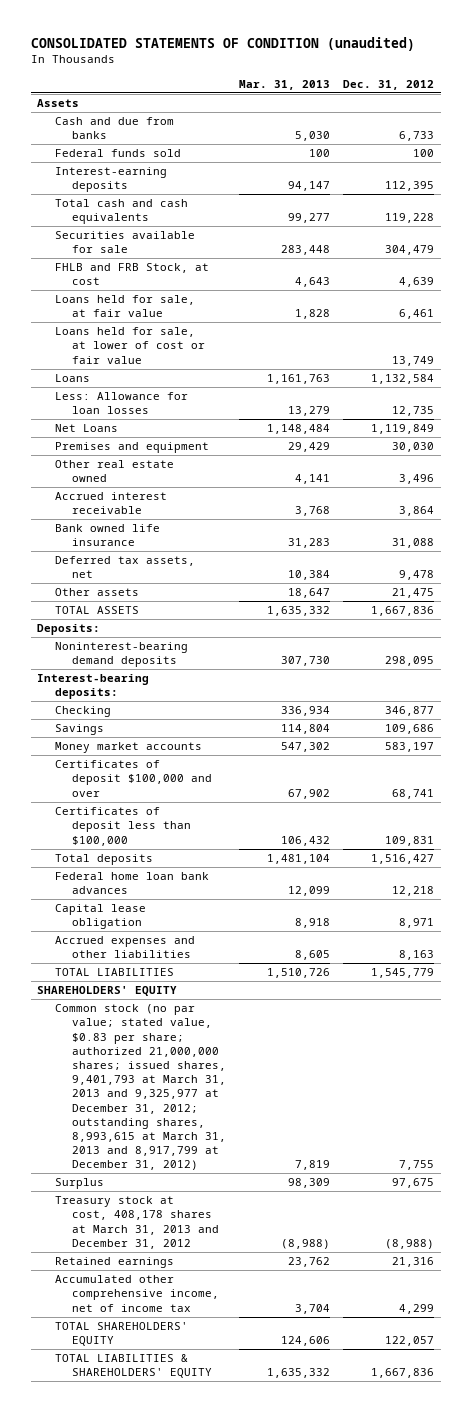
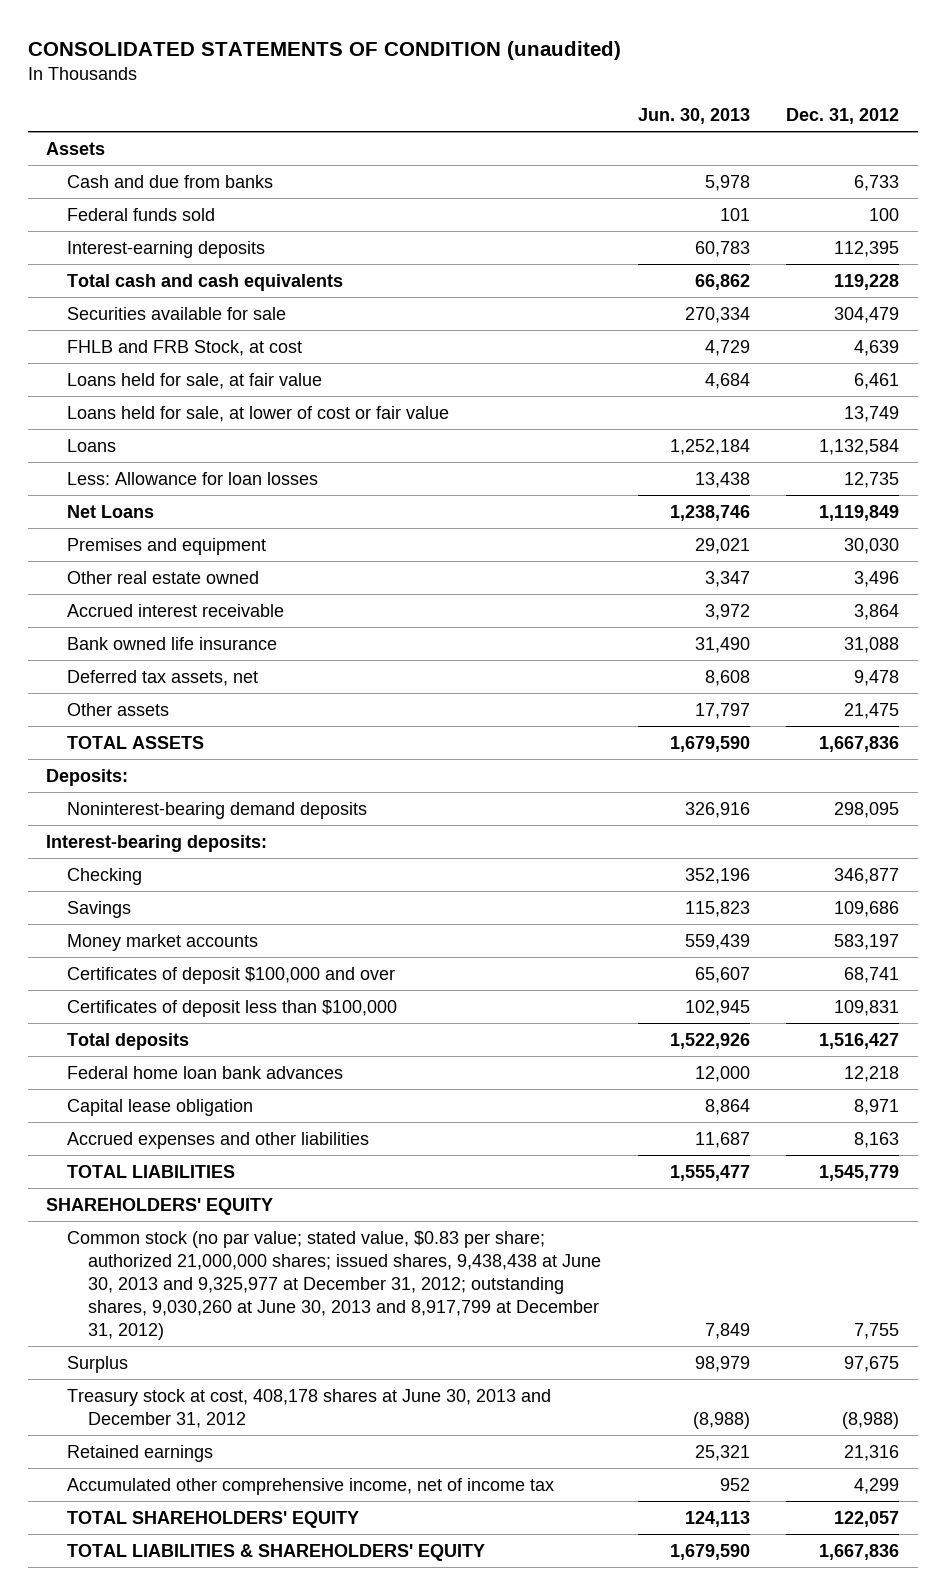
- | Mar. 31, 2013 | Dec. 31, 2012
+ | Jun. 30, 2013 | Dec. 31, 2012
- Common stock (no par value; stated value, $0.83 per share; authorized 21,000,000 shares; issued shares, 9,401,793 at March 31, 2013 and 9,325,977 at December 31, 2012; outstanding shares, 8,993,615 at March 31, 2013 and 8,917,799 at December 31, 2012) | 7,819 | 7,755
+ Common stock (no par value; stated value, $0.83 per share; authorized 21,000,000 shares; issued shares, 9,438,438 at June 30, 2013 and 9,325,977 at December 31, 2012; outstanding shares, 9,030,260 at June 30, 2013 and 8,917,799 at December 31, 2012) | 7,849 | 7,755
- Treasury stock at cost, 408,178 shares at March 31, 2013 and December 31, 2012 | (8,988) | (8,988)
+ Treasury stock at cost, 408,178 shares at June 30, 2013 and December 31, 2012 | (8,988) | (8,988)

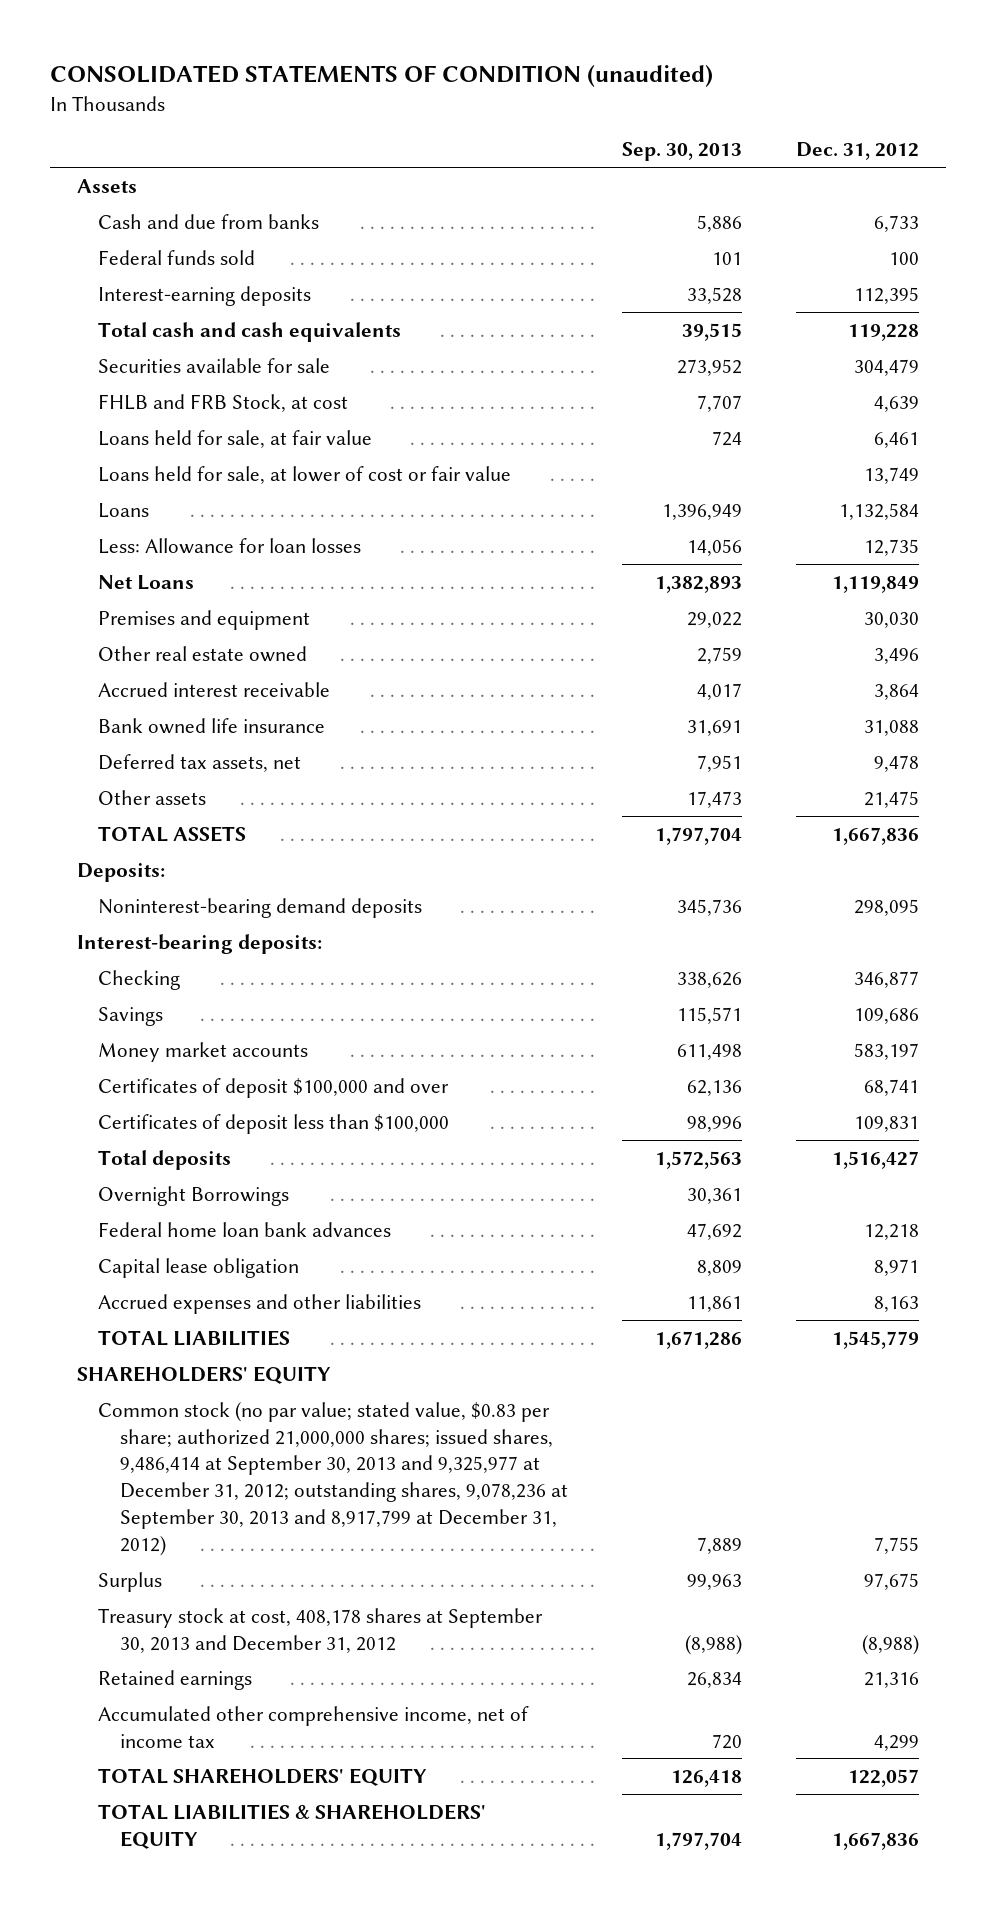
- | Jun. 30, 2013 | Dec. 31, 2012
+ | Sep. 30, 2013 | Dec. 31, 2012
+ Overnight Borrowings | 30,361 |
- Common stock (no par value; stated value, $0.83 per share; authorized 21,000,000 shares; issued shares, 9,438,438 at June 30, 2013 and 9,325,977 at December 31, 2012; outstanding shares, 9,030,260 at June 30, 2013 and 8,917,799 at December 31, 2012) | 7,849 | 7,755
+ Common stock (no par value; stated value, $0.83 per share; authorized 21,000,000 shares; issued shares, 9,486,414 at September 30, 2013 and 9,325,977 at December 31, 2012; outstanding shares, 9,078,236 at September 30, 2013 and 8,917,799 at December 31, 2012) | 7,889 | 7,755
- Treasury stock at cost, 408,178 shares at June 30, 2013 and December 31, 2012 | (8,988) | (8,988)
+ Treasury stock at cost, 408,178 shares at September 30, 2013 and December 31, 2012 | (8,988) | (8,988)

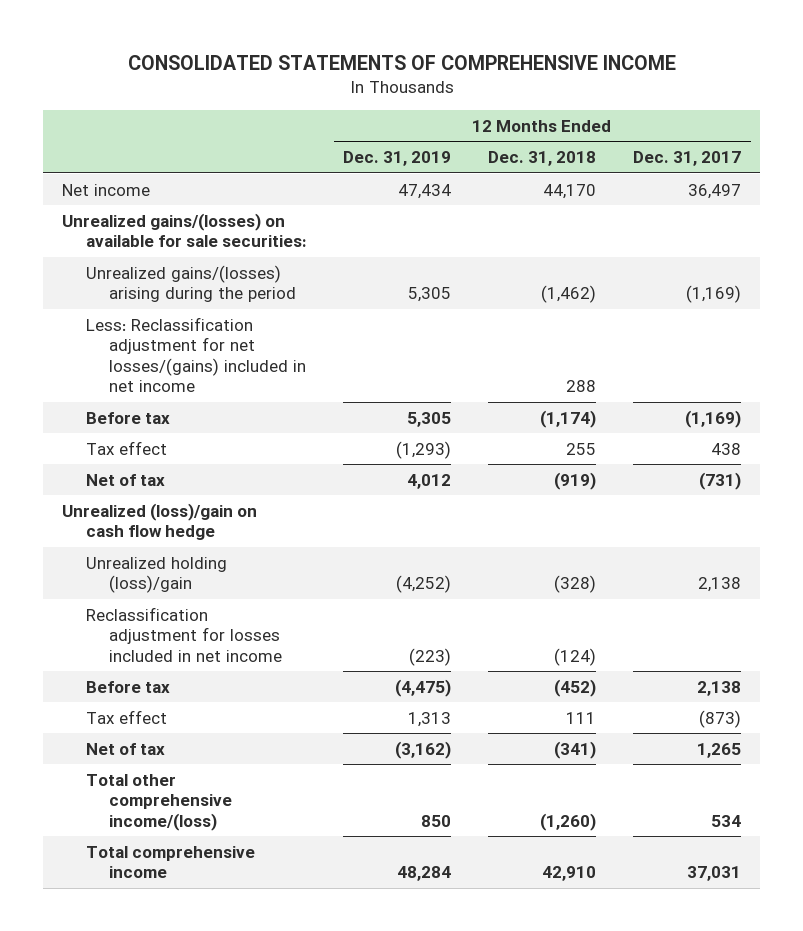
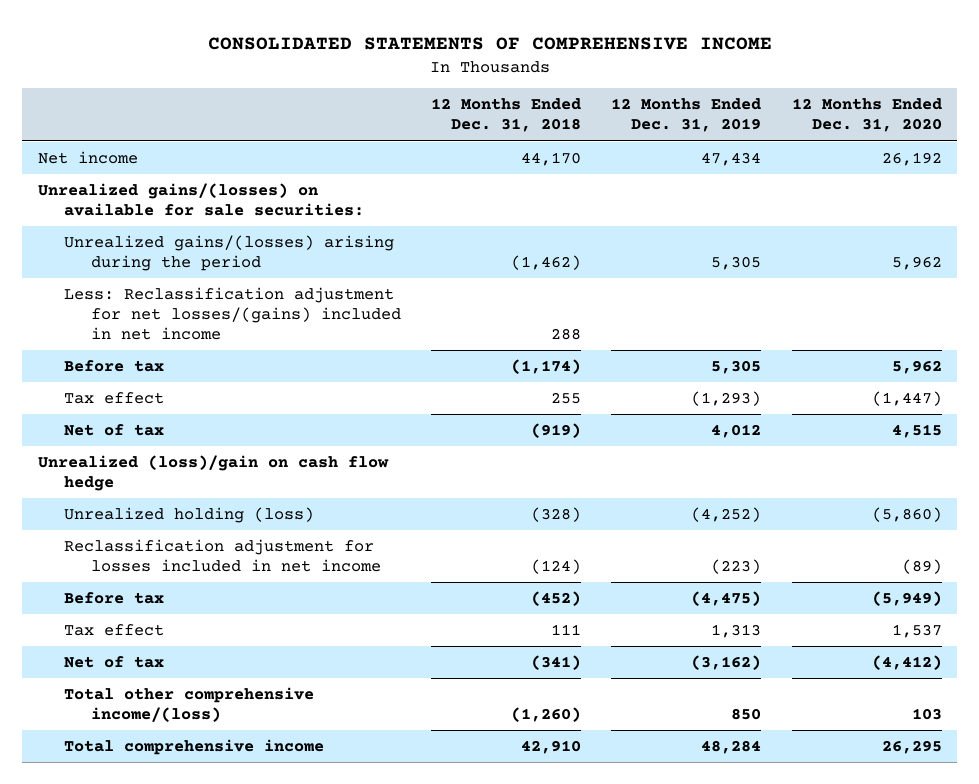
- | 12 Months Ended Dec. 31, 2019 | 12 Months Ended Dec. 31, 2018 | 12 Months Ended Dec. 31, 2017
+ | 12 Months Ended Dec. 31, 2018 | 12 Months Ended Dec. 31, 2019 | 12 Months Ended Dec. 31, 2020
- Unrealized holding (loss)/gain | (4,252) | (328) | 2,138
+ Unrealized holding (loss) | (328) | (4,252) | (5,860)

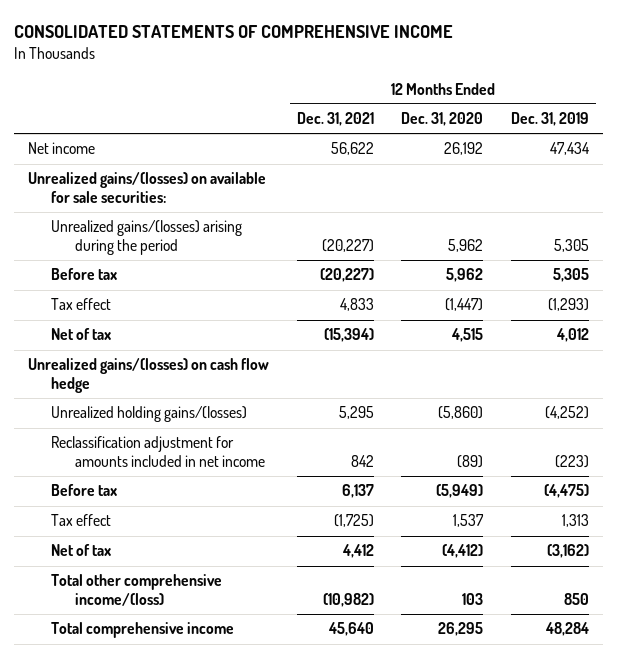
- | 12 Months Ended Dec. 31, 2018 | 12 Months Ended Dec. 31, 2019 | 12 Months Ended Dec. 31, 2020
+ | 12 Months Ended Dec. 31, 2021 | 12 Months Ended Dec. 31, 2020 | 12 Months Ended Dec. 31, 2019
- Less: Reclassification adjustment for net losses/(gains) included in net income | 288 | |
- Unrealized (loss)/gain on cash flow hedge
- Unrealized holding (loss) | (328) | (4,252) | (5,860)
- Reclassification adjustment for losses included in net income | (124) | (223) | (89)
+ Unrealized gains/(losses) on cash flow hedge
+ Unrealized holding gains/(losses) | 5,295 | (5,860) | (4,252)
+ Reclassification adjustment for amounts included in net income | 842 | (89) | (223)

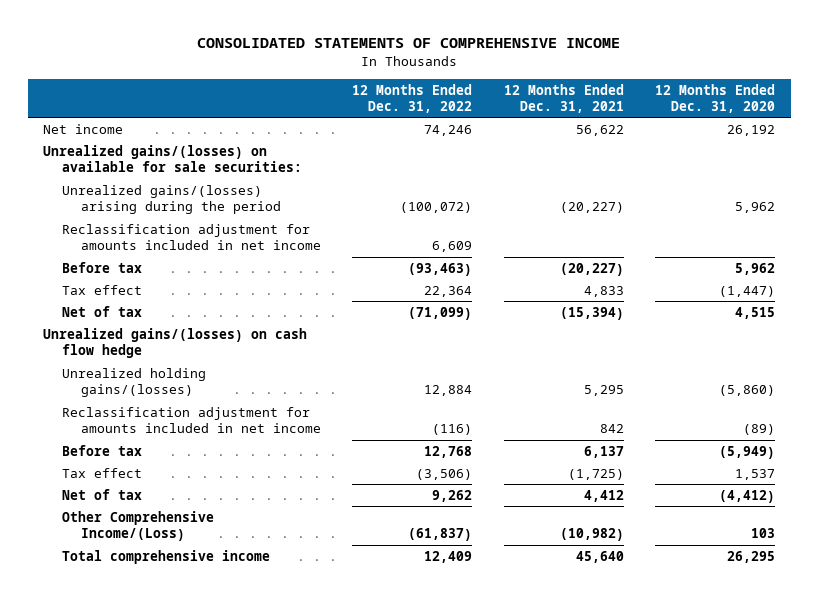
- | 12 Months Ended Dec. 31, 2021 | 12 Months Ended Dec. 31, 2020 | 12 Months Ended Dec. 31, 2019
+ | 12 Months Ended Dec. 31, 2022 | 12 Months Ended Dec. 31, 2021 | 12 Months Ended Dec. 31, 2020
+ Reclassification adjustment for amounts included in net income | 6,609 | |
- Total other comprehensive income/(loss) | (10,982) | 103 | 850
+ Other Comprehensive Income/(Loss) | (61,837) | (10,982) | 103

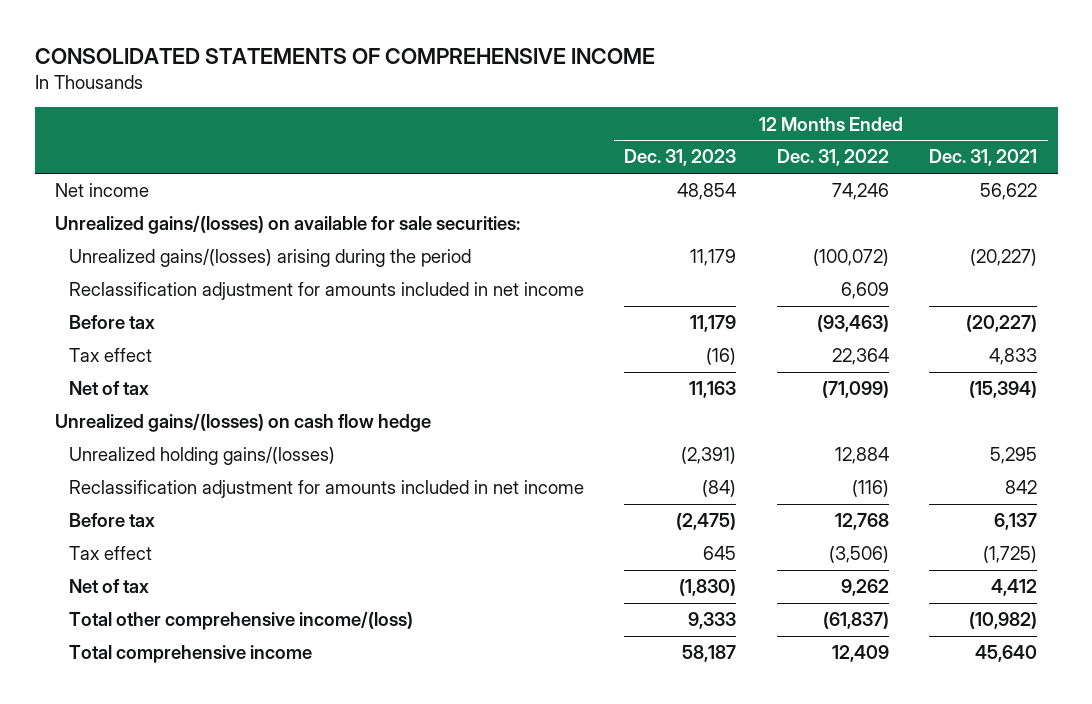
- | 12 Months Ended Dec. 31, 2022 | 12 Months Ended Dec. 31, 2021 | 12 Months Ended Dec. 31, 2020
+ | 12 Months Ended Dec. 31, 2023 | 12 Months Ended Dec. 31, 2022 | 12 Months Ended Dec. 31, 2021
- Other Comprehensive Income/(Loss) | (61,837) | (10,982) | 103
+ Total other comprehensive income/(loss) | 9,333 | (61,837) | (10,982)

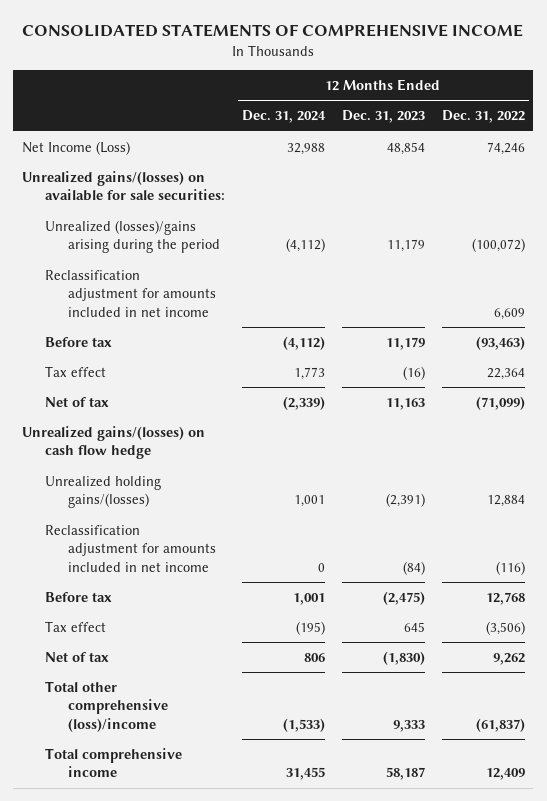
- | 12 Months Ended Dec. 31, 2023 | 12 Months Ended Dec. 31, 2022 | 12 Months Ended Dec. 31, 2021
+ | 12 Months Ended Dec. 31, 2024 | 12 Months Ended Dec. 31, 2023 | 12 Months Ended Dec. 31, 2022
- Net income | 48,854 | 74,246 | 56,622
+ Net Income (Loss) | 32,988 | 48,854 | 74,246
- Unrealized gains/(losses) arising during the period | 11,179 | (100,072) | (20,227)
+ Unrealized (losses)/gains arising during the period | (4,112) | 11,179 | (100,072)
- Total other comprehensive income/(loss) | 9,333 | (61,837) | (10,982)
+ Total other comprehensive (loss)/income | (1,533) | 9,333 | (61,837)

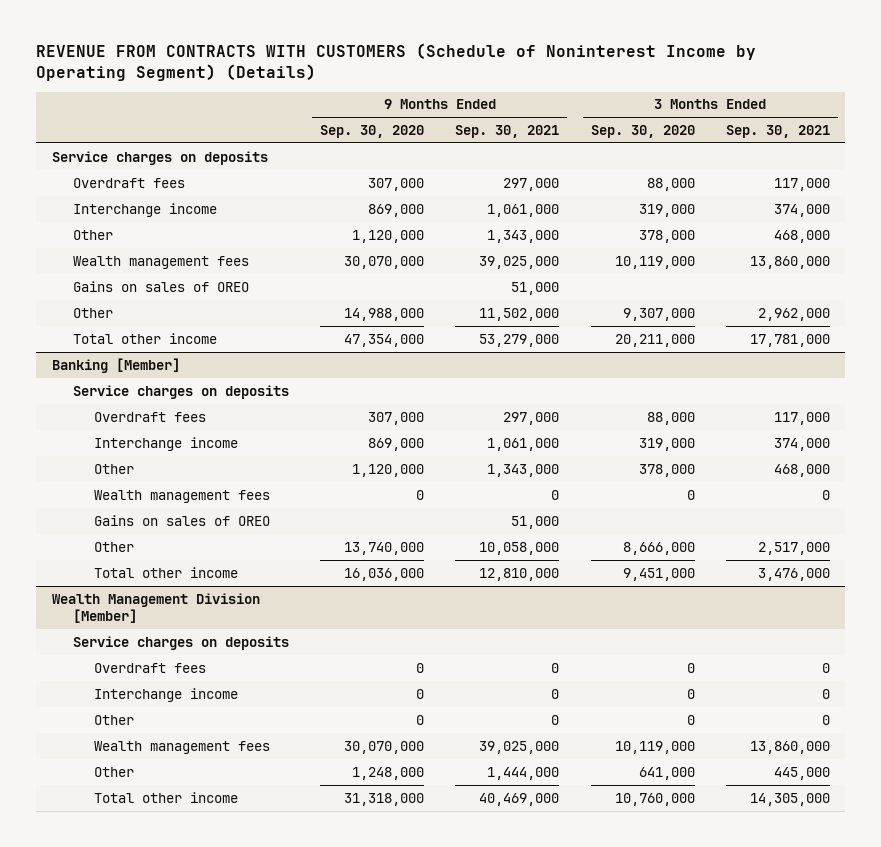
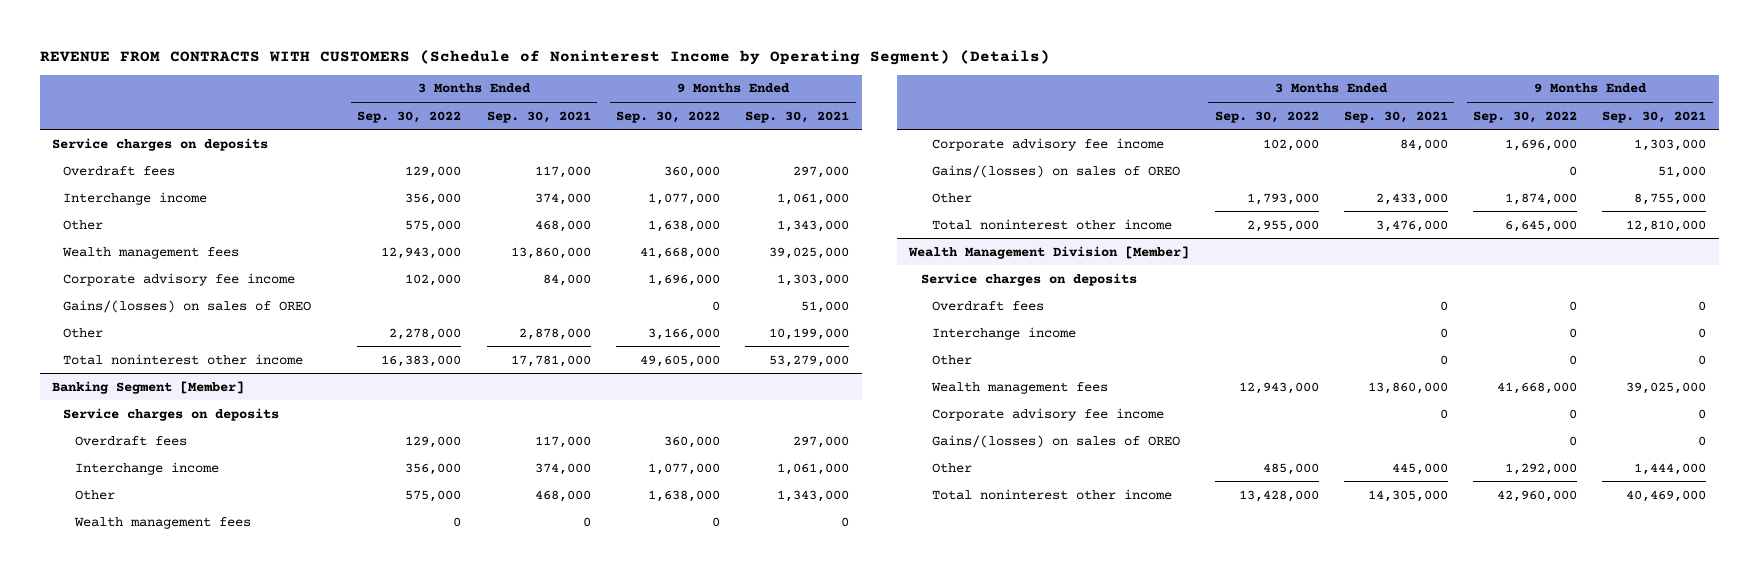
- | 9 Months Ended Sep. 30, 2020 | 9 Months Ended Sep. 30, 2021 | 3 Months Ended Sep. 30, 2020 | 3 Months Ended Sep. 30, 2021
+ | 3 Months Ended Sep. 30, 2022 | 3 Months Ended Sep. 30, 2021 | 9 Months Ended Sep. 30, 2022 | 9 Months Ended Sep. 30, 2021
- Gains on sales of OREO | | 51,000 | |
- Other | 14,988,000 | 11,502,000 | 9,307,000 | 2,962,000
- Total other income | 47,354,000 | 53,279,000 | 20,211,000 | 17,781,000
- Banking [Member]
+ Corporate advisory fee income | 102,000 | 84,000 | 1,696,000 | 1,303,000
+ Gains/(losses) on sales of OREO | | | 0 | 51,000
+ Other | 2,278,000 | 2,878,000 | 3,166,000 | 10,199,000
+ Total noninterest other income | 16,383,000 | 17,781,000 | 49,605,000 | 53,279,000
+ Banking Segment [Member]
- Gains on sales of OREO | | 51,000 | |
- Other | 13,740,000 | 10,058,000 | 8,666,000 | 2,517,000
- Total other income | 16,036,000 | 12,810,000 | 9,451,000 | 3,476,000
+ Corporate advisory fee income | 102,000 | 84,000 | 1,696,000 | 1,303,000
+ Gains/(losses) on sales of OREO | | | 0 | 51,000
+ Other | 1,793,000 | 2,433,000 | 1,874,000 | 8,755,000
+ Total noninterest other income | 2,955,000 | 3,476,000 | 6,645,000 | 12,810,000
@ Wealth Management Division [Member]
+ Corporate advisory fee income | | 0 | 0 | 0
+ Gains/(losses) on sales of OREO | | | 0 | 0
- Total other income | 31,318,000 | 40,469,000 | 10,760,000 | 14,305,000
+ Total noninterest other income | 13,428,000 | 14,305,000 | 42,960,000 | 40,469,000

